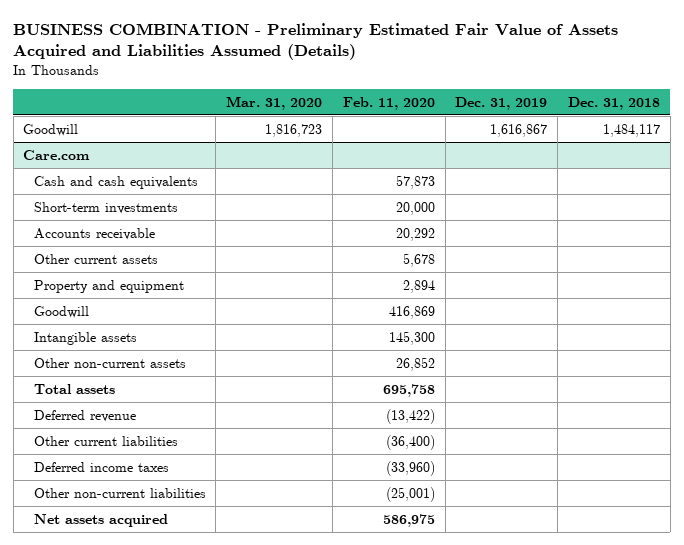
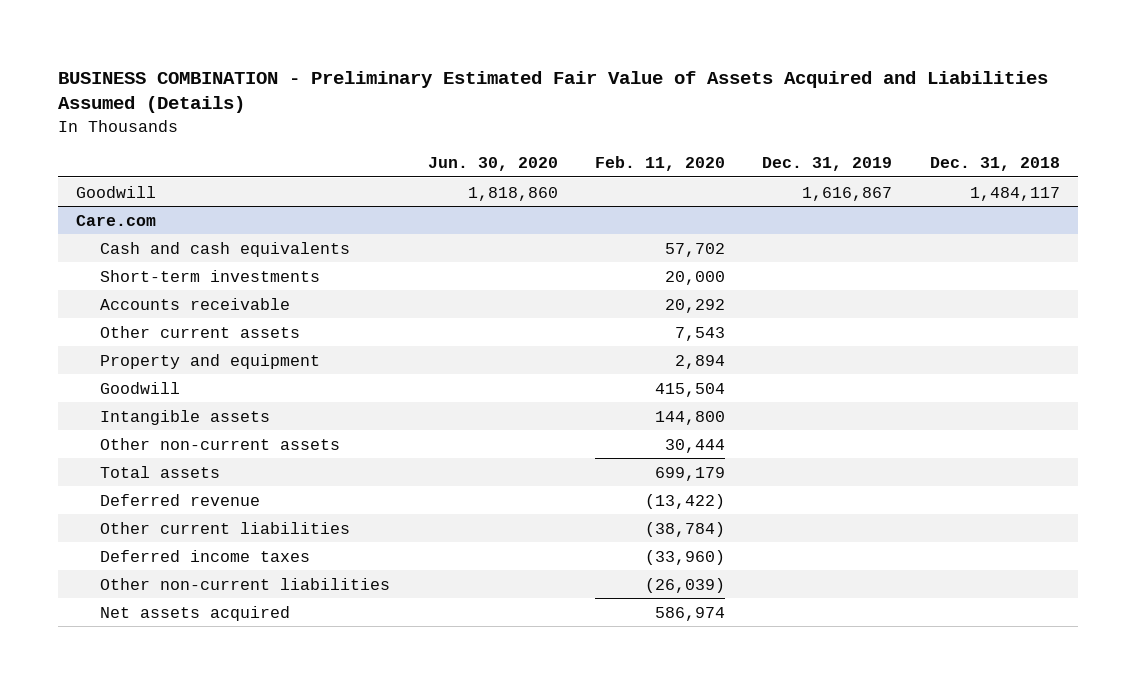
- | Mar. 31, 2020 | Feb. 11, 2020 | Dec. 31, 2019 | Dec. 31, 2018
+ | Jun. 30, 2020 | Feb. 11, 2020 | Dec. 31, 2019 | Dec. 31, 2018
@ Care.com
- Cash and cash equivalents | | 57,873 | |
+ Cash and cash equivalents | | 57,702 | |
- Other current assets | | 5,678 | |
+ Other current assets | | 7,543 | |
- Goodwill | | 416,869 | |
- Intangible assets | | 145,300 | |
- Other non-current assets | | 26,852 | |
- Total assets | | 695,758 | |
+ Goodwill | | 415,504 | |
+ Intangible assets | | 144,800 | |
+ Other non-current assets | | 30,444 | |
+ Total assets | | 699,179 | |
- Other current liabilities | | (36,400) | |
+ Other current liabilities | | (38,784) | |
- Other non-current liabilities | | (25,001) | |
- Net assets acquired | | 586,975 | |
+ Other non-current liabilities | | (26,039) | |
+ Net assets acquired | | 586,974 | |

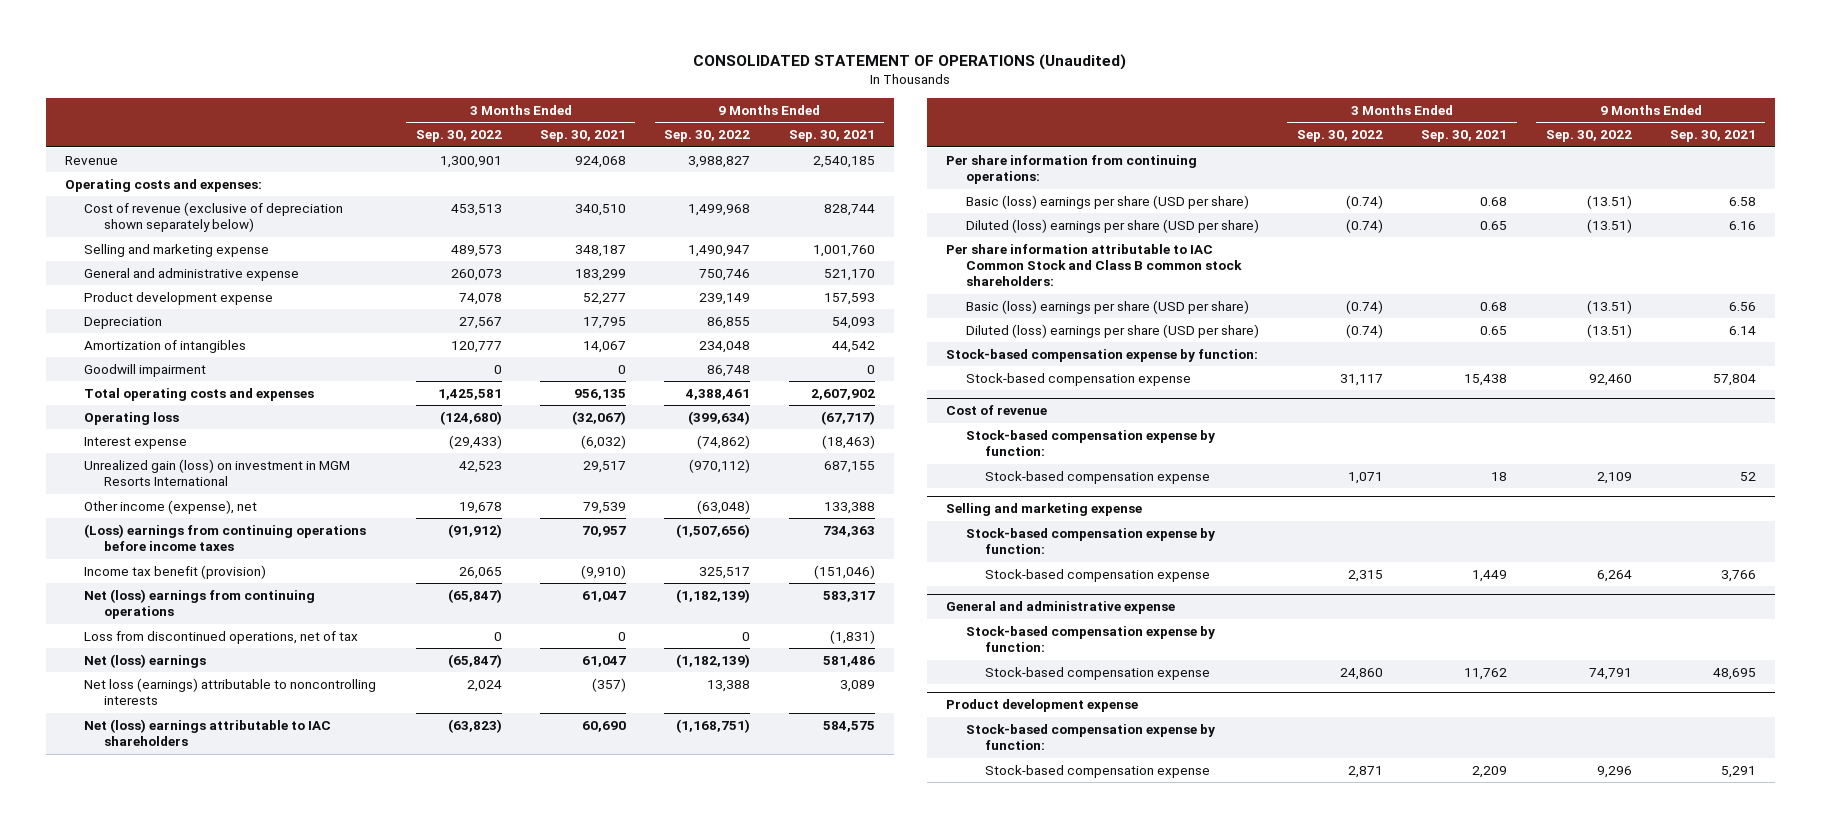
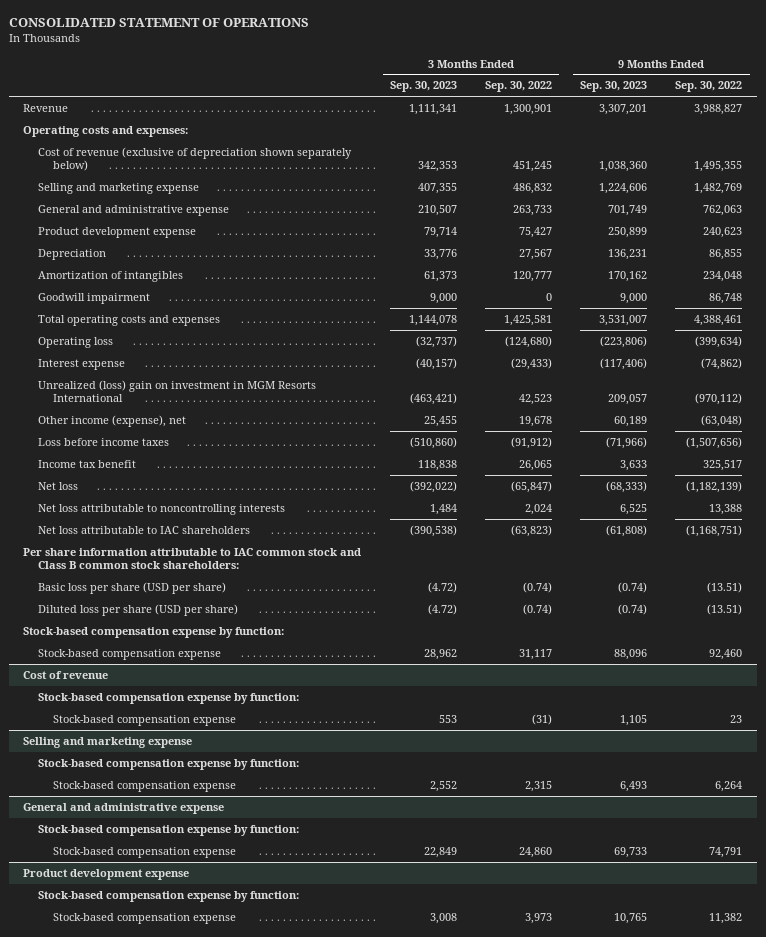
- CONSOLIDATED STATEMENT OF OPERATIONS (Unaudited)
+ CONSOLIDATED STATEMENT OF OPERATIONS
- | 3 Months Ended Sep. 30, 2022 | 3 Months Ended Sep. 30, 2021 | 9 Months Ended Sep. 30, 2022 | 9 Months Ended Sep. 30, 2021
+ | 3 Months Ended Sep. 30, 2023 | 3 Months Ended Sep. 30, 2022 | 9 Months Ended Sep. 30, 2023 | 9 Months Ended Sep. 30, 2022
- Cost of revenue (exclusive of depreciation shown separately below) | 453,513 | 340,510 | 1,499,968 | 828,744
- Selling and marketing expense | 489,573 | 348,187 | 1,490,947 | 1,001,760
- General and administrative expense | 260,073 | 183,299 | 750,746 | 521,170
- Product development expense | 74,078 | 52,277 | 239,149 | 157,593
+ Cost of revenue (exclusive of depreciation shown separately below) | 342,353 | 451,245 | 1,038,360 | 1,495,355
+ Selling and marketing expense | 407,355 | 486,832 | 1,224,606 | 1,482,769
+ General and administrative expense | 210,507 | 263,733 | 701,749 | 762,063
+ Product development expense | 79,714 | 75,427 | 250,899 | 240,623
- Unrealized gain (loss) on investment in MGM Resorts International | 42,523 | 29,517 | (970,112) | 687,155
+ Unrealized (loss) gain on investment in MGM Resorts International | (463,421) | 42,523 | 209,057 | (970,112)
- (Loss) earnings from continuing operations before income taxes | (91,912) | 70,957 | (1,507,656) | 734,363
- Income tax benefit (provision) | 26,065 | (9,910) | 325,517 | (151,046)
- Net (loss) earnings from continuing operations | (65,847) | 61,047 | (1,182,139) | 583,317
- Loss from discontinued operations, net of tax | 0 | 0 | 0 | (1,831)
- Net (loss) earnings | (65,847) | 61,047 | (1,182,139) | 581,486
- Net loss (earnings) attributable to noncontrolling interests | 2,024 | (357) | 13,388 | 3,089
- Net (loss) earnings attributable to IAC shareholders | (63,823) | 60,690 | (1,168,751) | 584,575
- Per share information from continuing operations:
- Basic (loss) earnings per share (USD per share) | (0.74) | 0.68 | (13.51) | 6.58
- Diluted (loss) earnings per share (USD per share) | (0.74) | 0.65 | (13.51) | 6.16
- Per share information attributable to IAC Common Stock and Class B common stock shareholders:
- Basic (loss) earnings per share (USD per share) | (0.74) | 0.68 | (13.51) | 6.56
- Diluted (loss) earnings per share (USD per share) | (0.74) | 0.65 | (13.51) | 6.14
+ Loss before income taxes | (510,860) | (91,912) | (71,966) | (1,507,656)
+ Income tax benefit | 118,838 | 26,065 | 3,633 | 325,517
+ Net loss | (392,022) | (65,847) | (68,333) | (1,182,139)
+ Net loss attributable to noncontrolling interests | 1,484 | 2,024 | 6,525 | 13,388
+ Net loss attributable to IAC shareholders | (390,538) | (63,823) | (61,808) | (1,168,751)
+ Per share information attributable to IAC common stock and Class B common stock shareholders:
+ Basic loss per share (USD per share) | (4.72) | (0.74) | (0.74) | (13.51)
+ Diluted loss per share (USD per share) | (4.72) | (0.74) | (0.74) | (13.51)
@ Cost of revenue
- Stock-based compensation expense | 1,071 | 18 | 2,109 | 52
+ Stock-based compensation expense | 553 | (31) | 1,105 | 23
@ Product development expense
- Stock-based compensation expense | 2,871 | 2,209 | 9,296 | 5,291
+ Stock-based compensation expense | 3,008 | 3,973 | 10,765 | 11,382

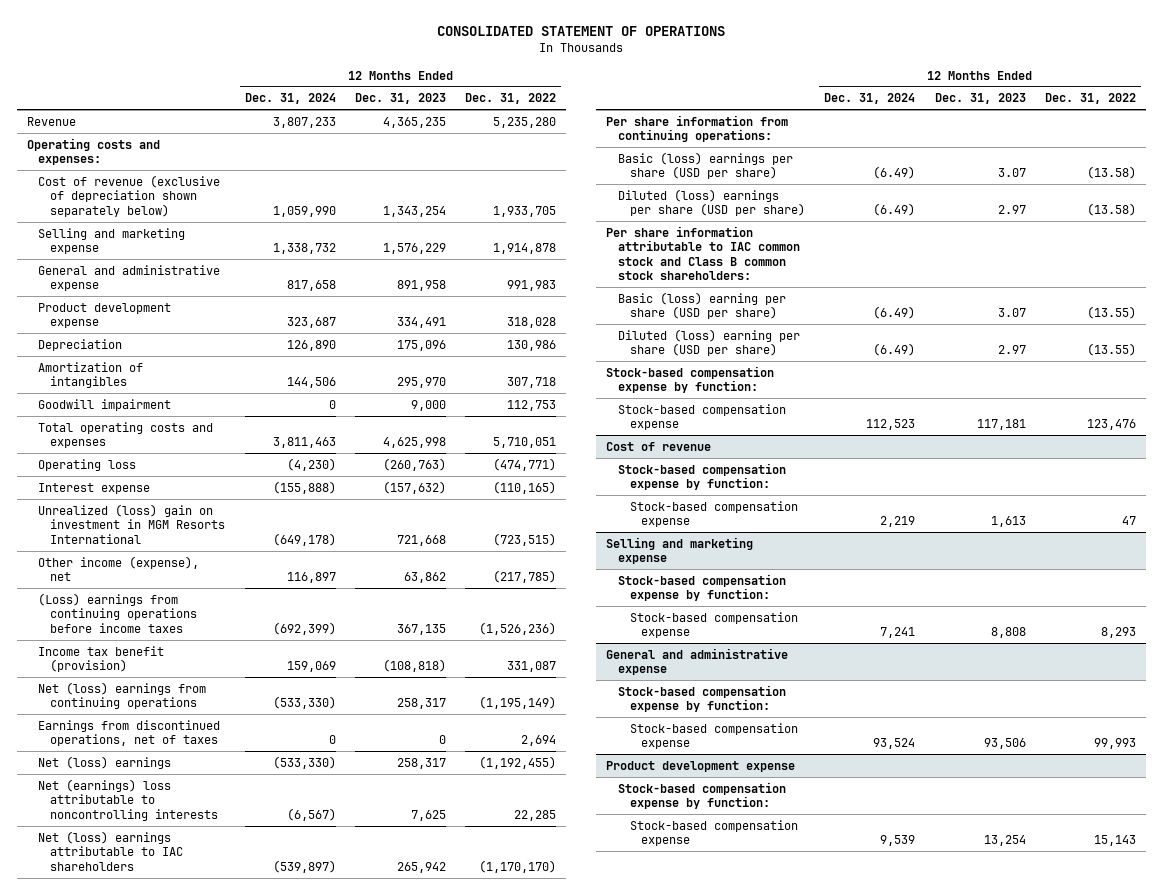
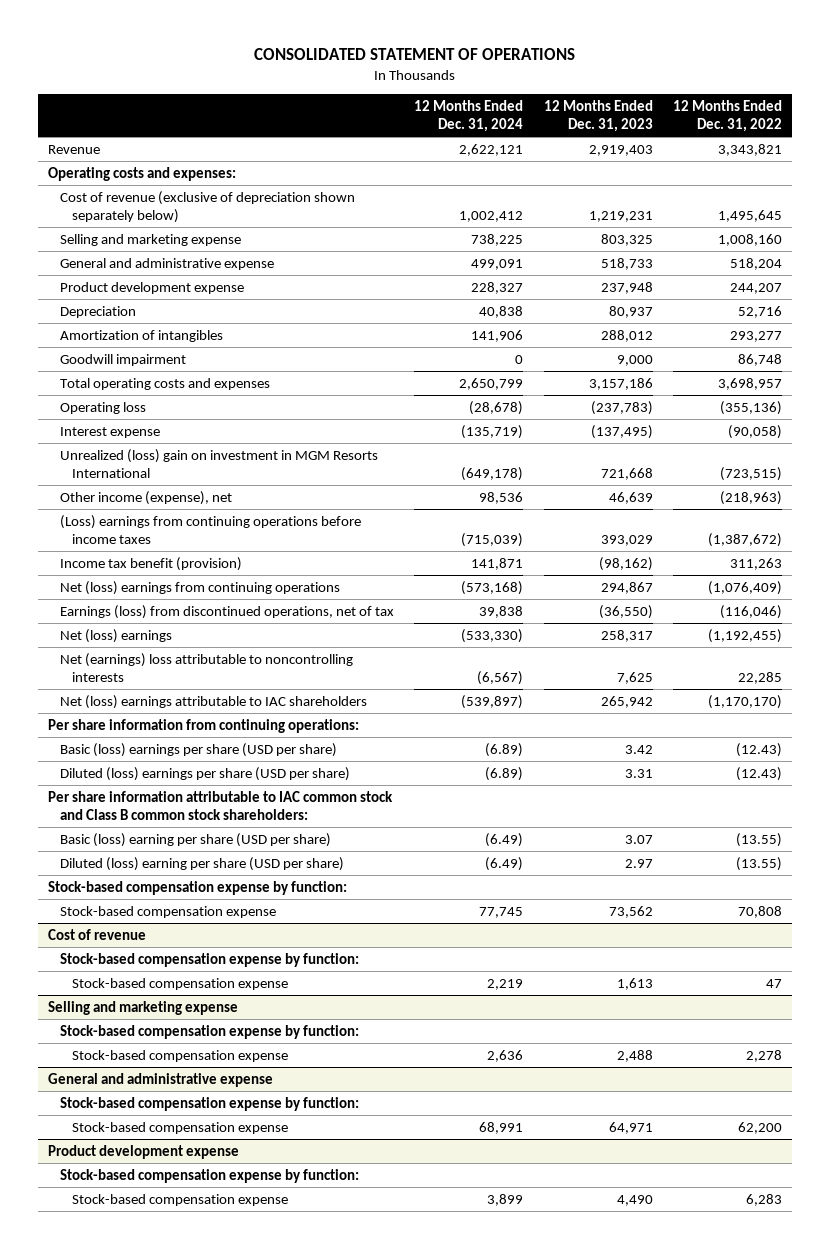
- Revenue | 3,807,233 | 4,365,235 | 5,235,280
+ Revenue | 2,622,121 | 2,919,403 | 3,343,821
- Cost of revenue (exclusive of depreciation shown separately below) | 1,059,990 | 1,343,254 | 1,933,705
- Selling and marketing expense | 1,338,732 | 1,576,229 | 1,914,878
- General and administrative expense | 817,658 | 891,958 | 991,983
- Product development expense | 323,687 | 334,491 | 318,028
- Depreciation | 126,890 | 175,096 | 130,986
- Amortization of intangibles | 144,506 | 295,970 | 307,718
- Goodwill impairment | 0 | 9,000 | 112,753
- Total operating costs and expenses | 3,811,463 | 4,625,998 | 5,710,051
- Operating loss | (4,230) | (260,763) | (474,771)
- Interest expense | (155,888) | (157,632) | (110,165)
+ Cost of revenue (exclusive of depreciation shown separately below) | 1,002,412 | 1,219,231 | 1,495,645
+ Selling and marketing expense | 738,225 | 803,325 | 1,008,160
+ General and administrative expense | 499,091 | 518,733 | 518,204
+ Product development expense | 228,327 | 237,948 | 244,207
+ Depreciation | 40,838 | 80,937 | 52,716
+ Amortization of intangibles | 141,906 | 288,012 | 293,277
+ Goodwill impairment | 0 | 9,000 | 86,748
+ Total operating costs and expenses | 2,650,799 | 3,157,186 | 3,698,957
+ Operating loss | (28,678) | (237,783) | (355,136)
+ Interest expense | (135,719) | (137,495) | (90,058)
- Other income (expense), net | 116,897 | 63,862 | (217,785)
- (Loss) earnings from continuing operations before income taxes | (692,399) | 367,135 | (1,526,236)
- Income tax benefit (provision) | 159,069 | (108,818) | 331,087
- Net (loss) earnings from continuing operations | (533,330) | 258,317 | (1,195,149)
- Earnings from discontinued operations, net of taxes | 0 | 0 | 2,694
+ Other income (expense), net | 98,536 | 46,639 | (218,963)
+ (Loss) earnings from continuing operations before income taxes | (715,039) | 393,029 | (1,387,672)
+ Income tax benefit (provision) | 141,871 | (98,162) | 311,263
+ Net (loss) earnings from continuing operations | (573,168) | 294,867 | (1,076,409)
+ Earnings (loss) from discontinued operations, net of tax | 39,838 | (36,550) | (116,046)
- Basic (loss) earnings per share (USD per share) | (6.49) | 3.07 | (13.58)
- Diluted (loss) earnings per share (USD per share) | (6.49) | 2.97 | (13.58)
+ Basic (loss) earnings per share (USD per share) | (6.89) | 3.42 | (12.43)
+ Diluted (loss) earnings per share (USD per share) | (6.89) | 3.31 | (12.43)
- Stock-based compensation expense | 112,523 | 117,181 | 123,476
+ Stock-based compensation expense | 77,745 | 73,562 | 70,808
@ Selling and marketing expense
- Stock-based compensation expense | 7,241 | 8,808 | 8,293
+ Stock-based compensation expense | 2,636 | 2,488 | 2,278
@ General and administrative expense
- Stock-based compensation expense | 93,524 | 93,506 | 99,993
+ Stock-based compensation expense | 68,991 | 64,971 | 62,200
@ Product development expense
- Stock-based compensation expense | 9,539 | 13,254 | 15,143
+ Stock-based compensation expense | 3,899 | 4,490 | 6,283

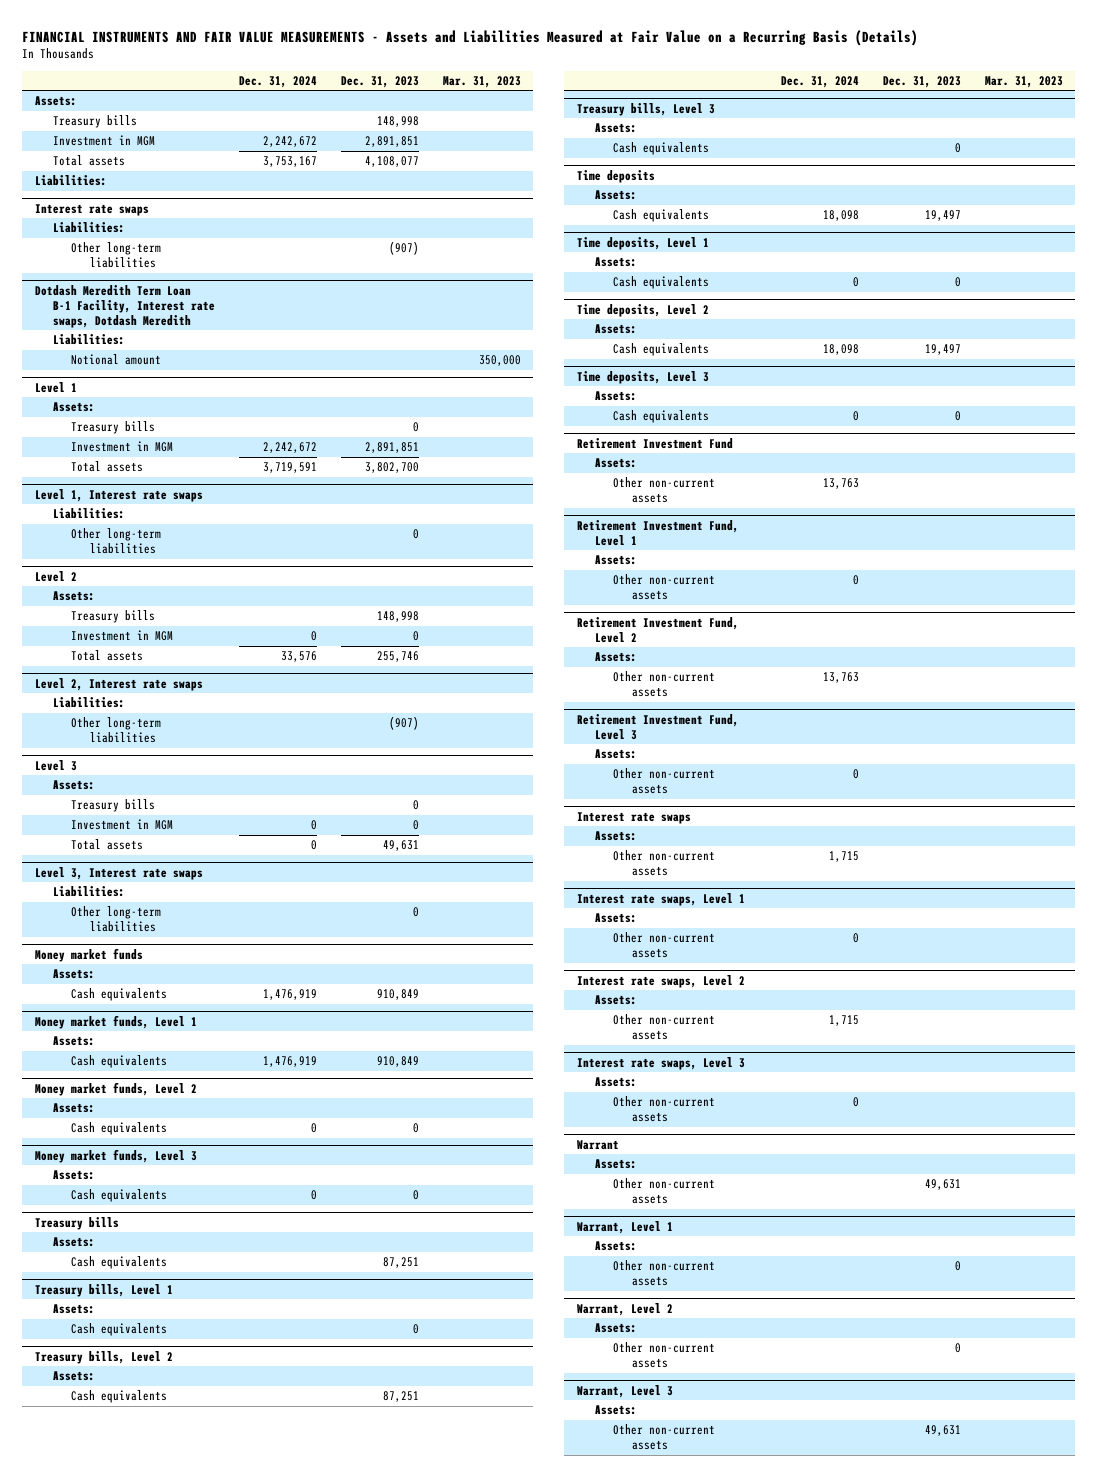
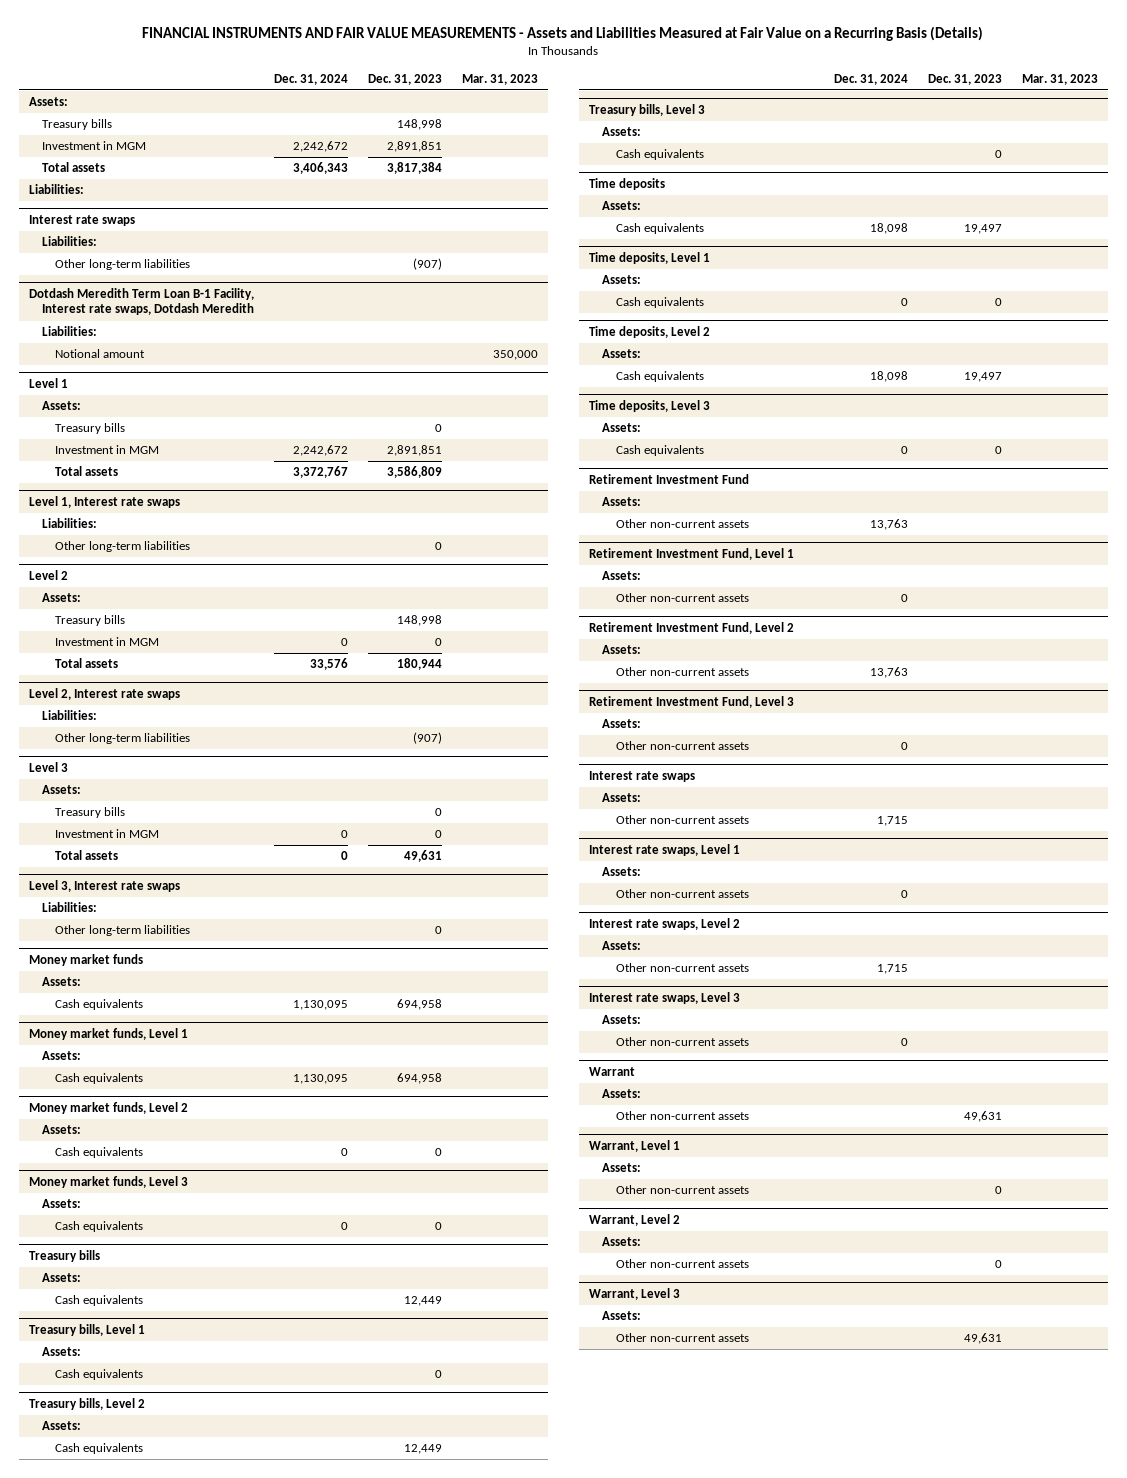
- Total assets | 3,753,167 | 4,108,077 |
+ Total assets | 3,406,343 | 3,817,384 |
@ Level 1
- Total assets | 3,719,591 | 3,802,700 |
+ Total assets | 3,372,767 | 3,586,809 |
@ Level 2
- Total assets | 33,576 | 255,746 |
+ Total assets | 33,576 | 180,944 |
@ Money market funds
- Cash equivalents | 1,476,919 | 910,849 |
+ Cash equivalents | 1,130,095 | 694,958 |
@ Money market funds, Level 1
- Cash equivalents | 1,476,919 | 910,849 |
+ Cash equivalents | 1,130,095 | 694,958 |
@ Treasury bills
- Cash equivalents | | 87,251 |
+ Cash equivalents | | 12,449 |
@ Treasury bills, Level 2
- Cash equivalents | | 87,251 |
+ Cash equivalents | | 12,449 |

